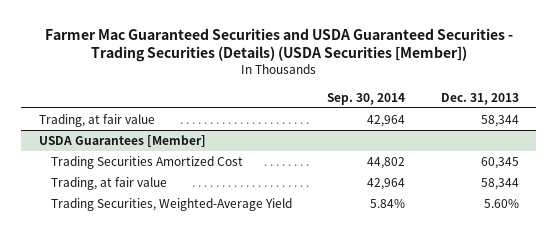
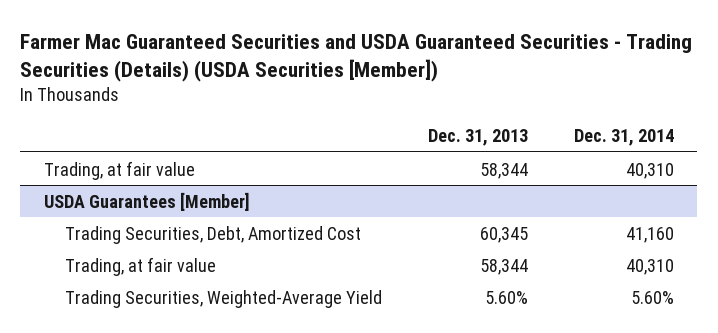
- | Sep. 30, 2014 | Dec. 31, 2013
+ | Dec. 31, 2013 | Dec. 31, 2014
@ USDA Guarantees [Member]
- Trading Securities Amortized Cost | 44,802 | 60,345
+ Trading Securities, Debt, Amortized Cost | 60,345 | 41,160

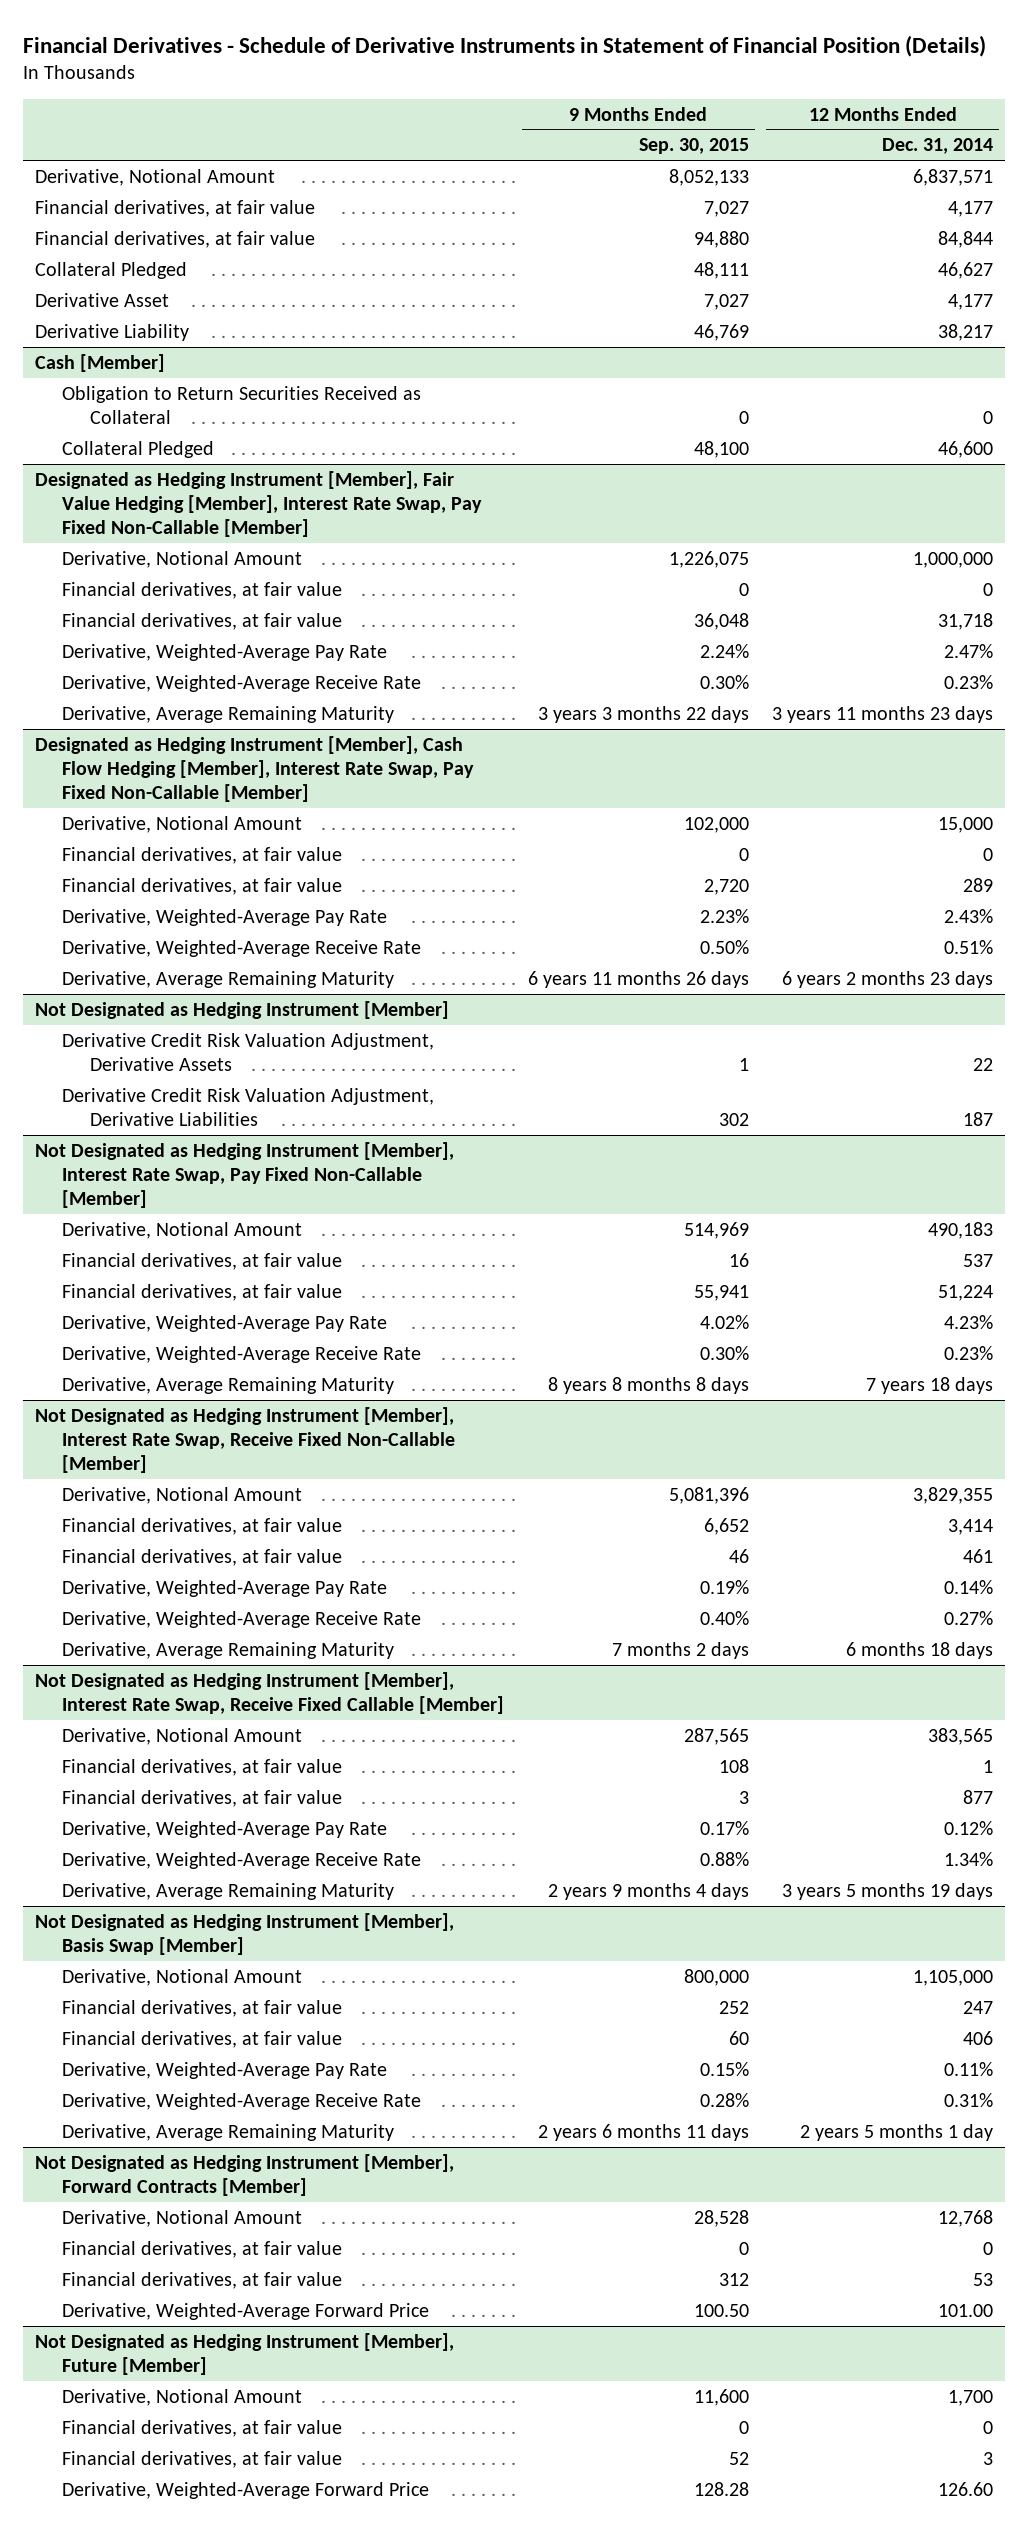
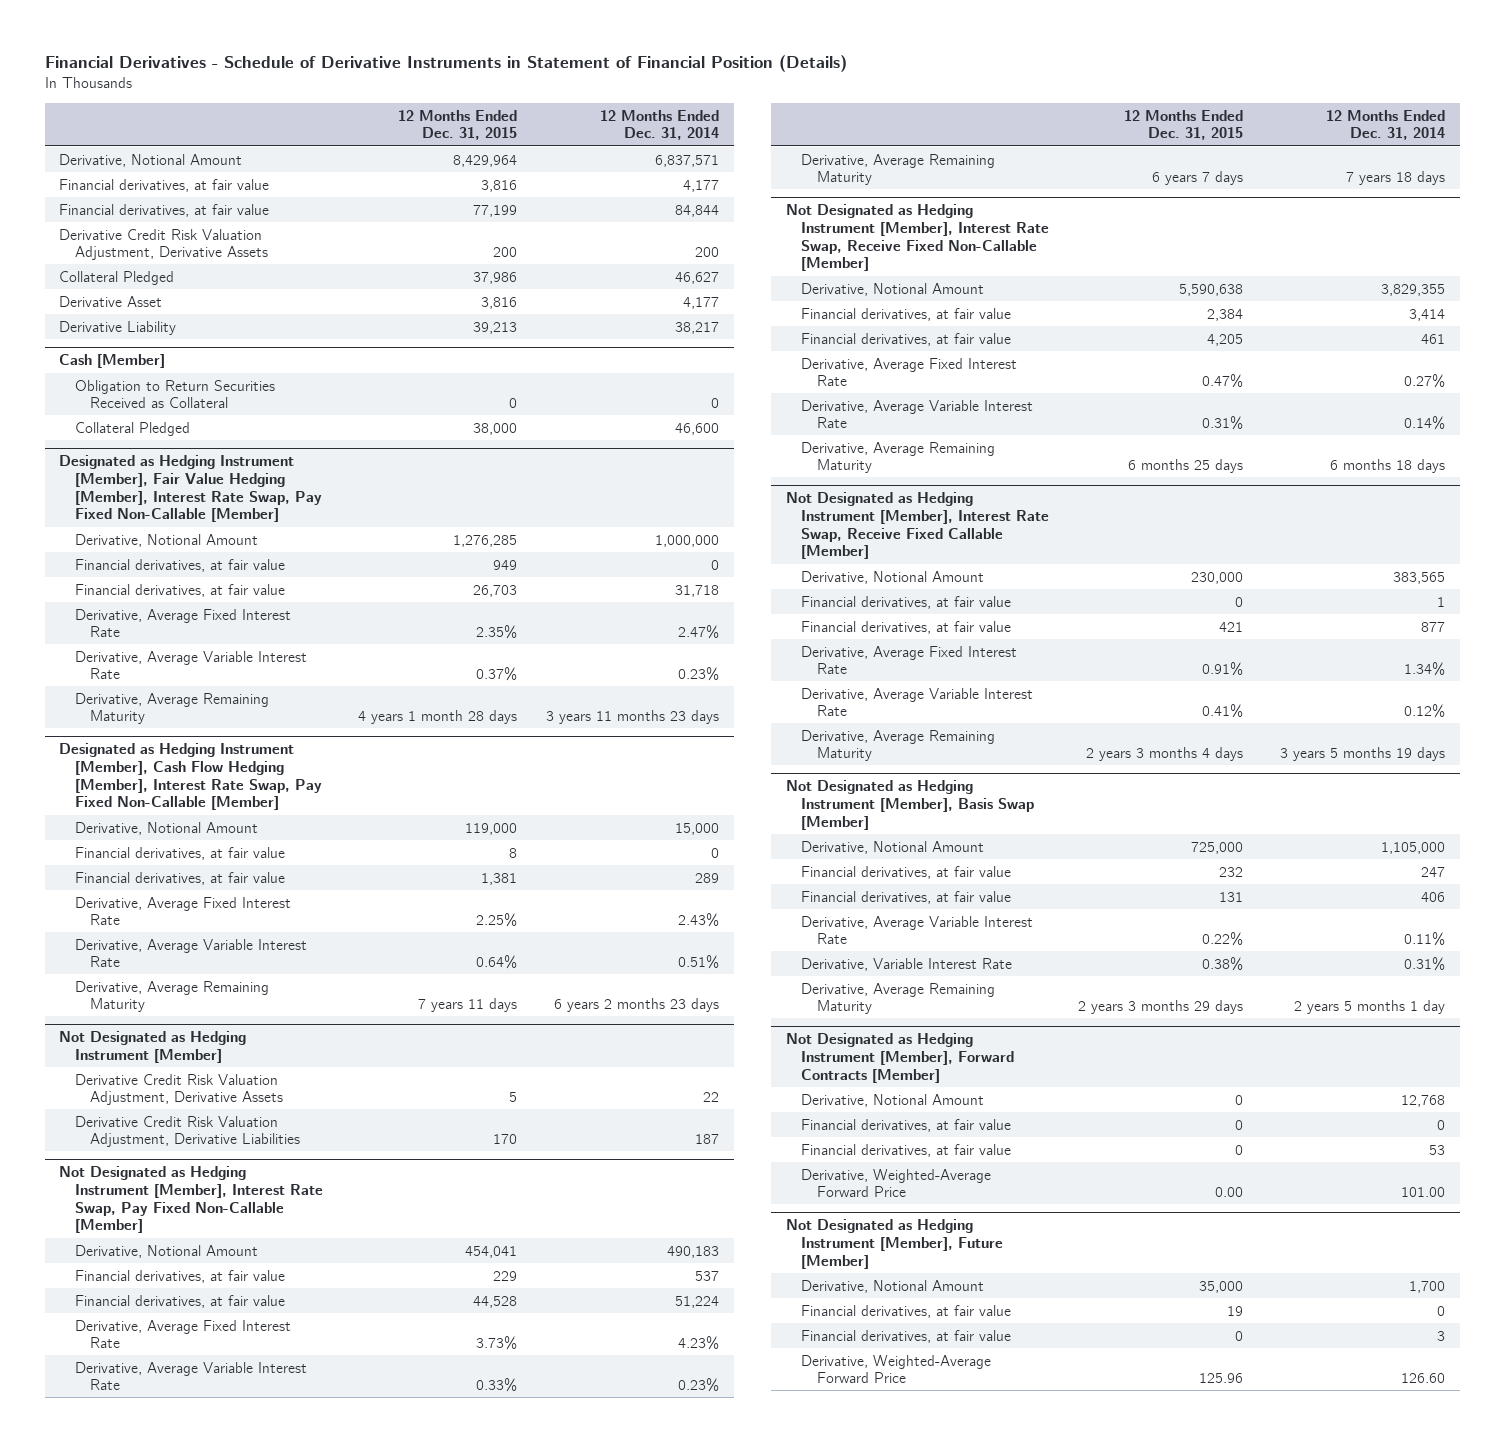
- | 9 Months Ended Sep. 30, 2015 | 12 Months Ended Dec. 31, 2014
+ | 12 Months Ended Dec. 31, 2015 | 12 Months Ended Dec. 31, 2014
+ Derivative Credit Risk Valuation Adjustment, Derivative Assets | 200 | 200
@ Designated as Hedging Instrument [Member], Fair Value Hedging [Member], Interest Rate Swap, Pay Fixed Non-Callable [Member]
- Derivative, Weighted-Average Pay Rate | 2.24% | 2.47%
- Derivative, Weighted-Average Receive Rate | 0.30% | 0.23%
+ Derivative, Average Fixed Interest Rate | 2.35% | 2.47%
+ Derivative, Average Variable Interest Rate | 0.37% | 0.23%
@ Designated as Hedging Instrument [Member], Cash Flow Hedging [Member], Interest Rate Swap, Pay Fixed Non-Callable [Member]
- Derivative, Weighted-Average Pay Rate | 2.23% | 2.43%
- Derivative, Weighted-Average Receive Rate | 0.50% | 0.51%
+ Derivative, Average Fixed Interest Rate | 2.25% | 2.43%
+ Derivative, Average Variable Interest Rate | 0.64% | 0.51%
@ Not Designated as Hedging Instrument [Member], Interest Rate Swap, Pay Fixed Non-Callable [Member]
- Derivative, Weighted-Average Pay Rate | 4.02% | 4.23%
- Derivative, Weighted-Average Receive Rate | 0.30% | 0.23%
+ Derivative, Average Fixed Interest Rate | 3.73% | 4.23%
+ Derivative, Average Variable Interest Rate | 0.33% | 0.23%
@ Not Designated as Hedging Instrument [Member], Interest Rate Swap, Receive Fixed Non-Callable [Member]
- Derivative, Weighted-Average Pay Rate | 0.19% | 0.14%
- Derivative, Weighted-Average Receive Rate | 0.40% | 0.27%
+ Derivative, Average Fixed Interest Rate | 0.47% | 0.27%
+ Derivative, Average Variable Interest Rate | 0.31% | 0.14%
@ Not Designated as Hedging Instrument [Member], Interest Rate Swap, Receive Fixed Callable [Member]
- Derivative, Weighted-Average Pay Rate | 0.17% | 0.12%
- Derivative, Weighted-Average Receive Rate | 0.88% | 1.34%
+ Derivative, Average Fixed Interest Rate | 0.91% | 1.34%
+ Derivative, Average Variable Interest Rate | 0.41% | 0.12%
@ Not Designated as Hedging Instrument [Member], Basis Swap [Member]
- Derivative, Weighted-Average Pay Rate | 0.15% | 0.11%
- Derivative, Weighted-Average Receive Rate | 0.28% | 0.31%
+ Derivative, Average Variable Interest Rate | 0.22% | 0.11%
+ Derivative, Variable Interest Rate | 0.38% | 0.31%

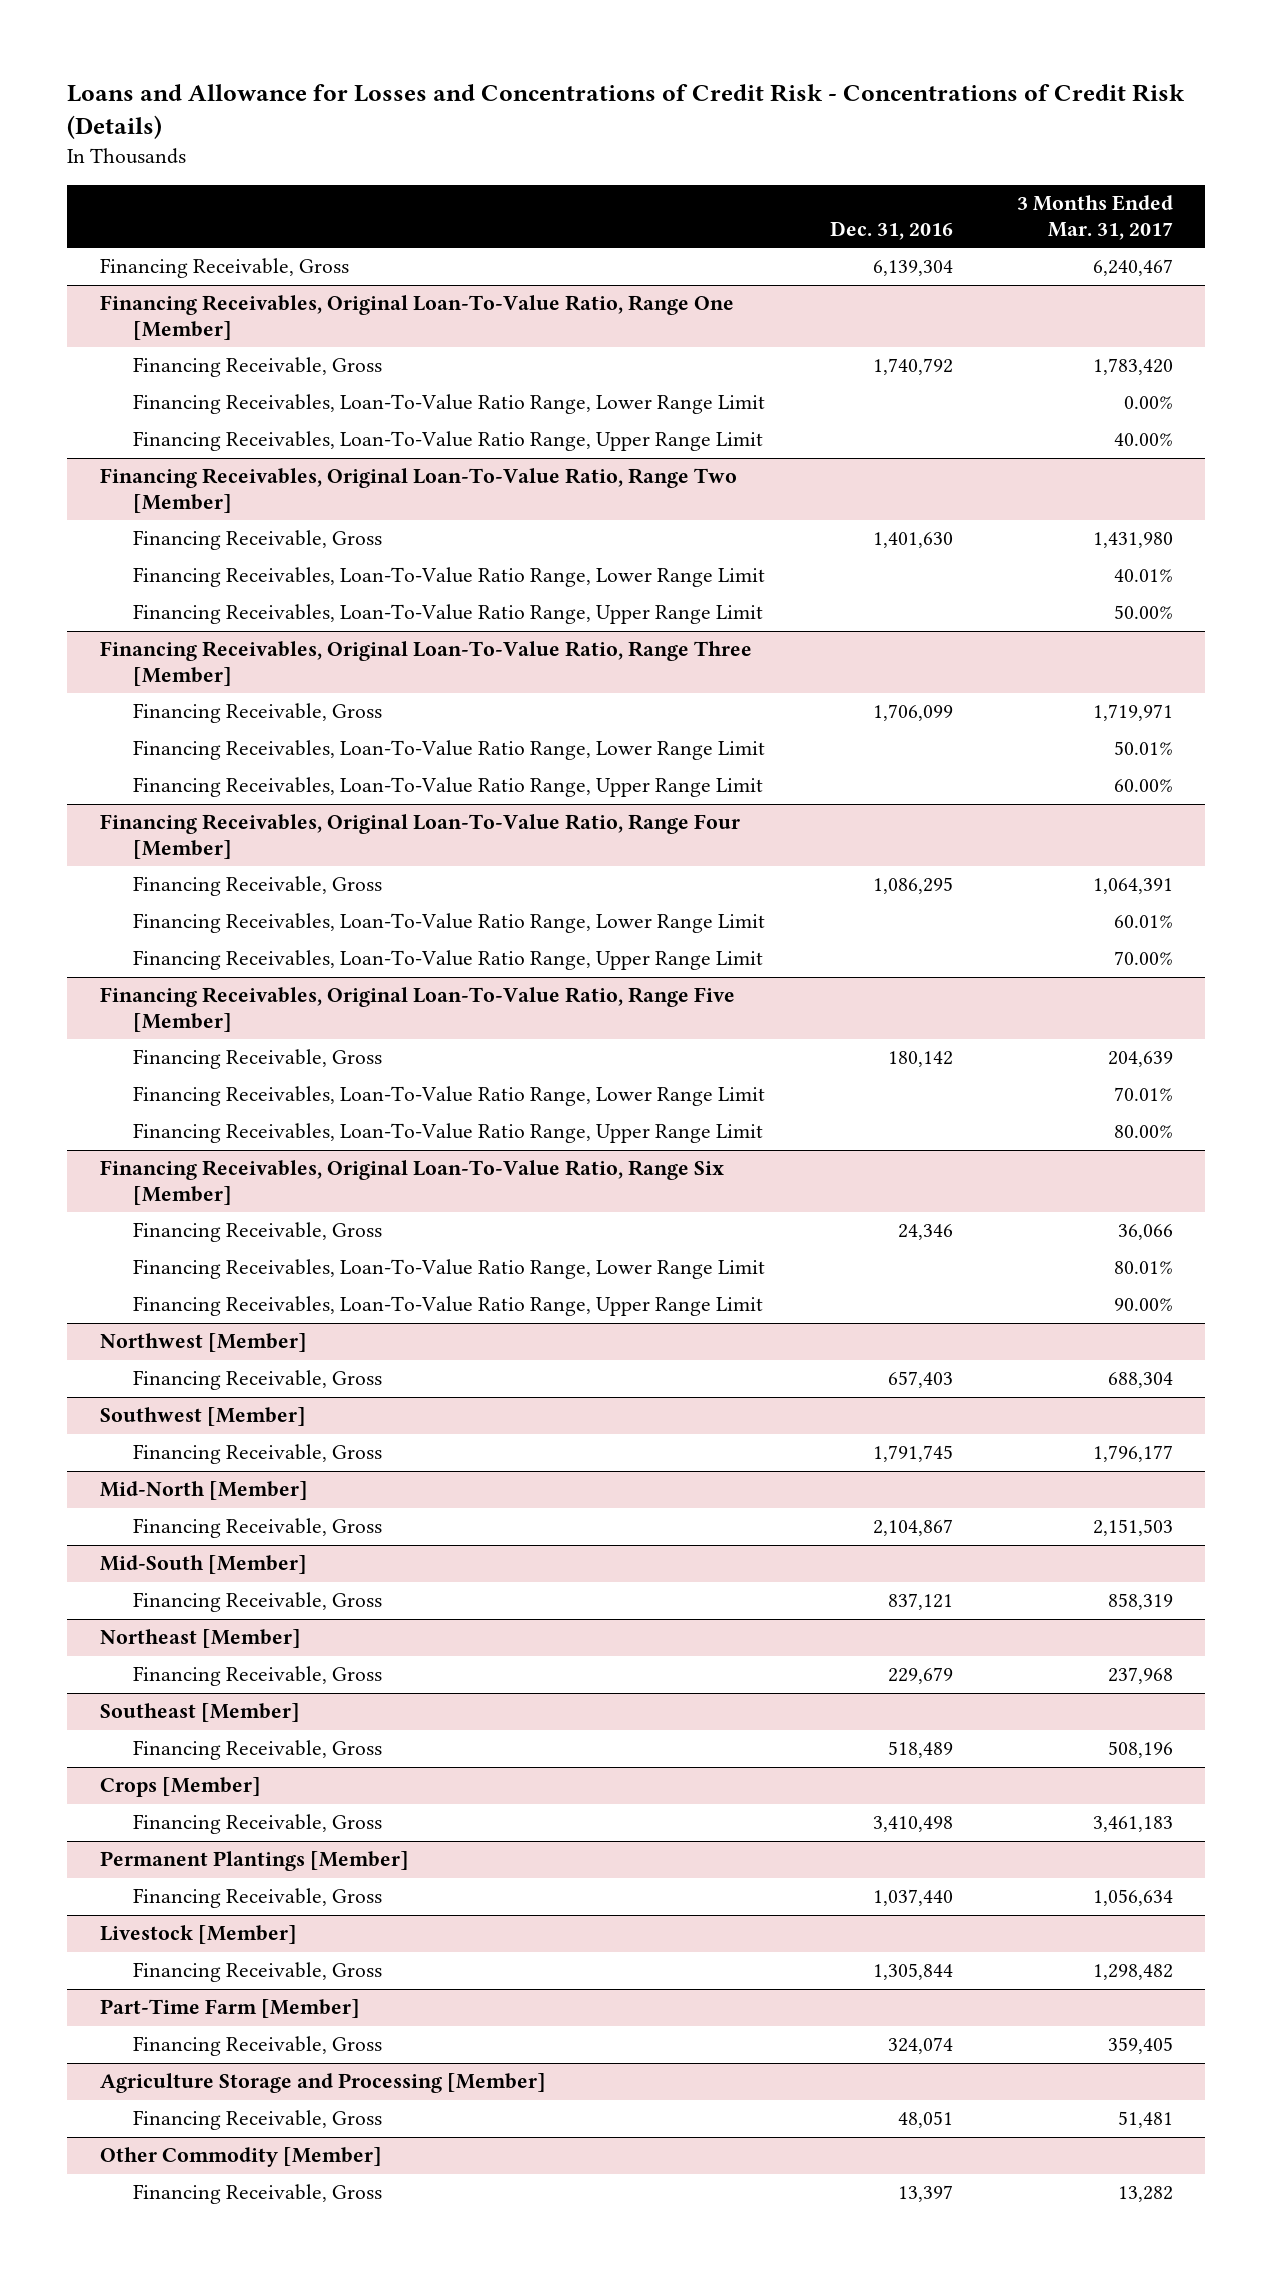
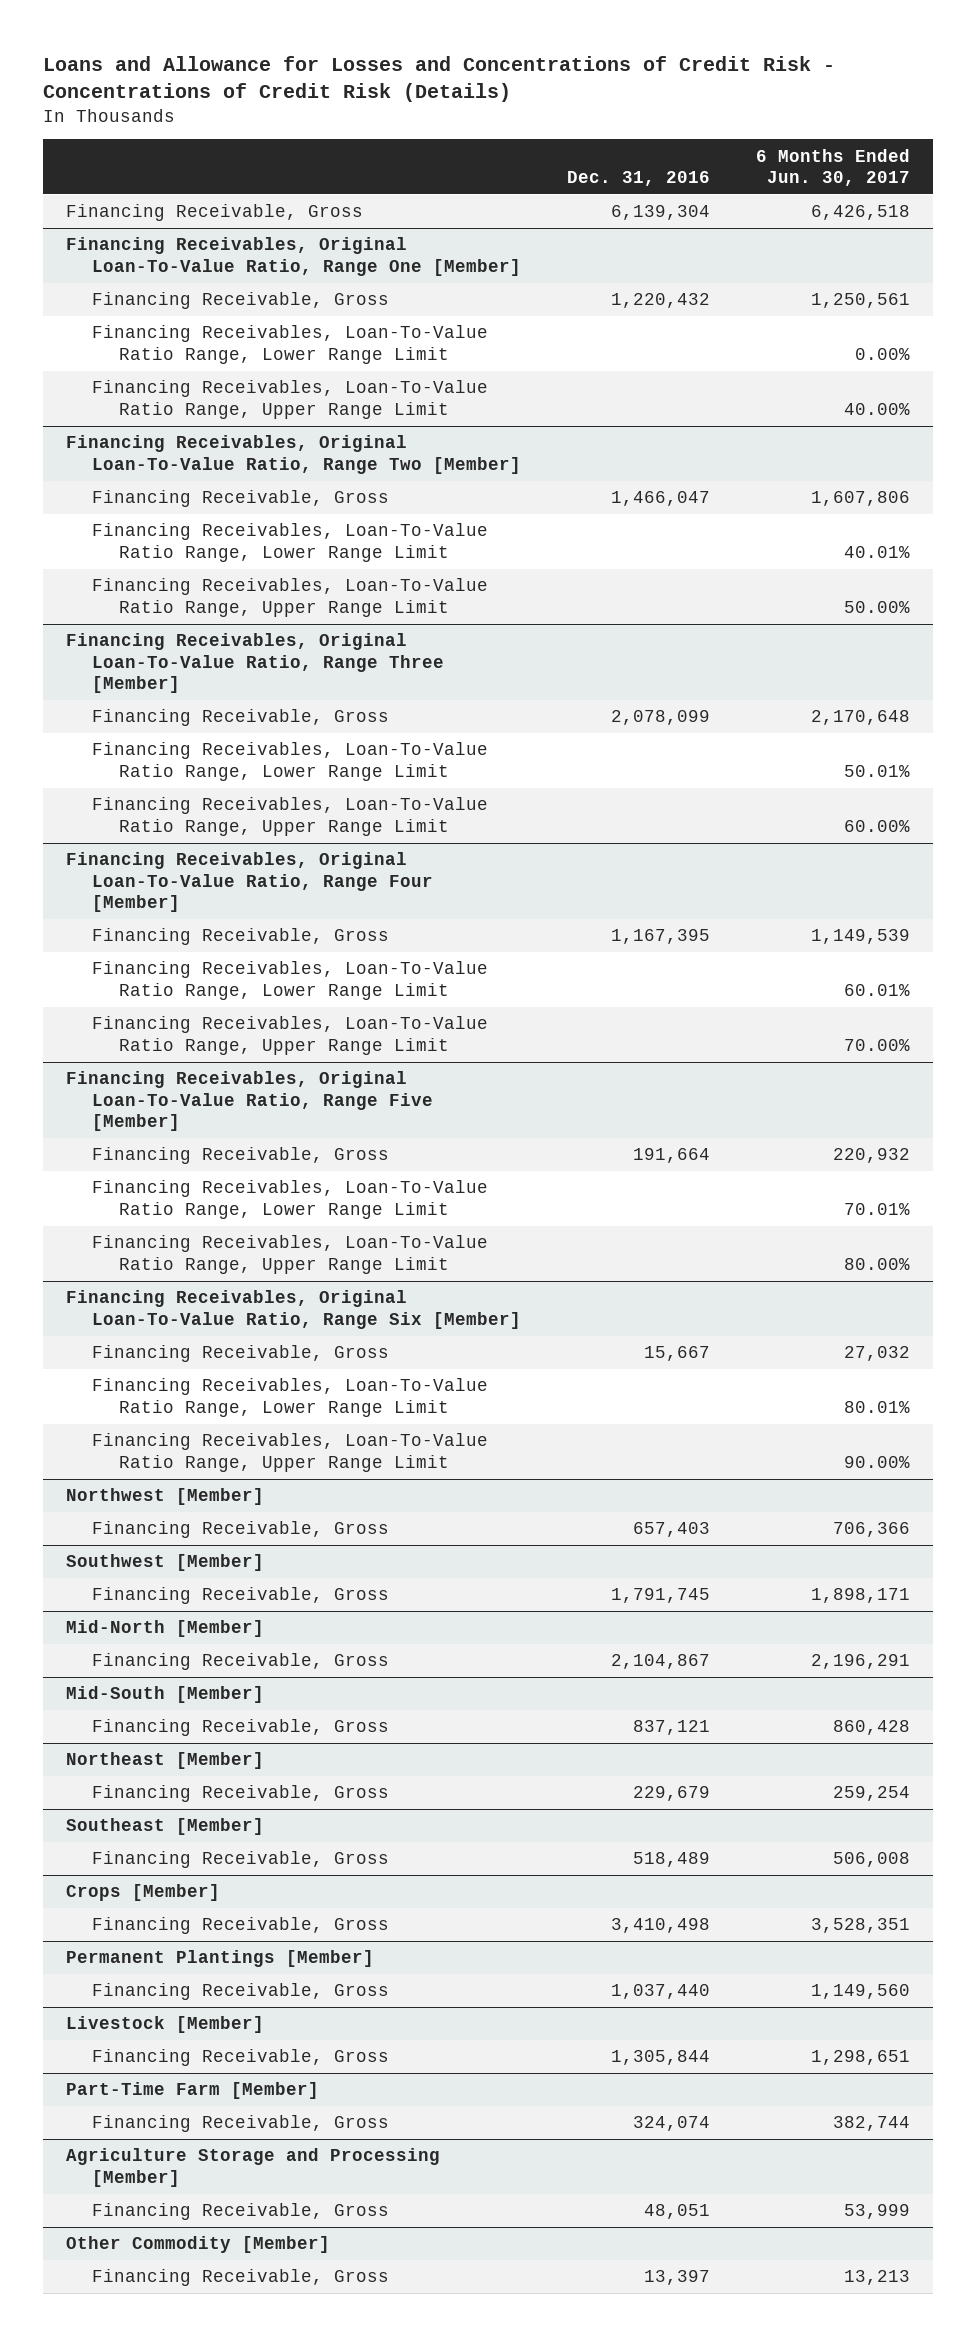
- | Dec. 31, 2016 | 3 Months Ended Mar. 31, 2017
+ | Dec. 31, 2016 | 6 Months Ended Jun. 30, 2017
@ Financing Receivables, Original Loan-To-Value Ratio, Range One [Member]
- Financing Receivable, Gross | 1,740,792 | 1,783,420
+ Financing Receivable, Gross | 1,220,432 | 1,250,561
@ Financing Receivables, Original Loan-To-Value Ratio, Range Two [Member]
- Financing Receivable, Gross | 1,401,630 | 1,431,980
+ Financing Receivable, Gross | 1,466,047 | 1,607,806
@ Financing Receivables, Original Loan-To-Value Ratio, Range Three [Member]
- Financing Receivable, Gross | 1,706,099 | 1,719,971
+ Financing Receivable, Gross | 2,078,099 | 2,170,648
@ Financing Receivables, Original Loan-To-Value Ratio, Range Four [Member]
- Financing Receivable, Gross | 1,086,295 | 1,064,391
+ Financing Receivable, Gross | 1,167,395 | 1,149,539
@ Financing Receivables, Original Loan-To-Value Ratio, Range Five [Member]
- Financing Receivable, Gross | 180,142 | 204,639
+ Financing Receivable, Gross | 191,664 | 220,932
@ Financing Receivables, Original Loan-To-Value Ratio, Range Six [Member]
- Financing Receivable, Gross | 24,346 | 36,066
+ Financing Receivable, Gross | 15,667 | 27,032

